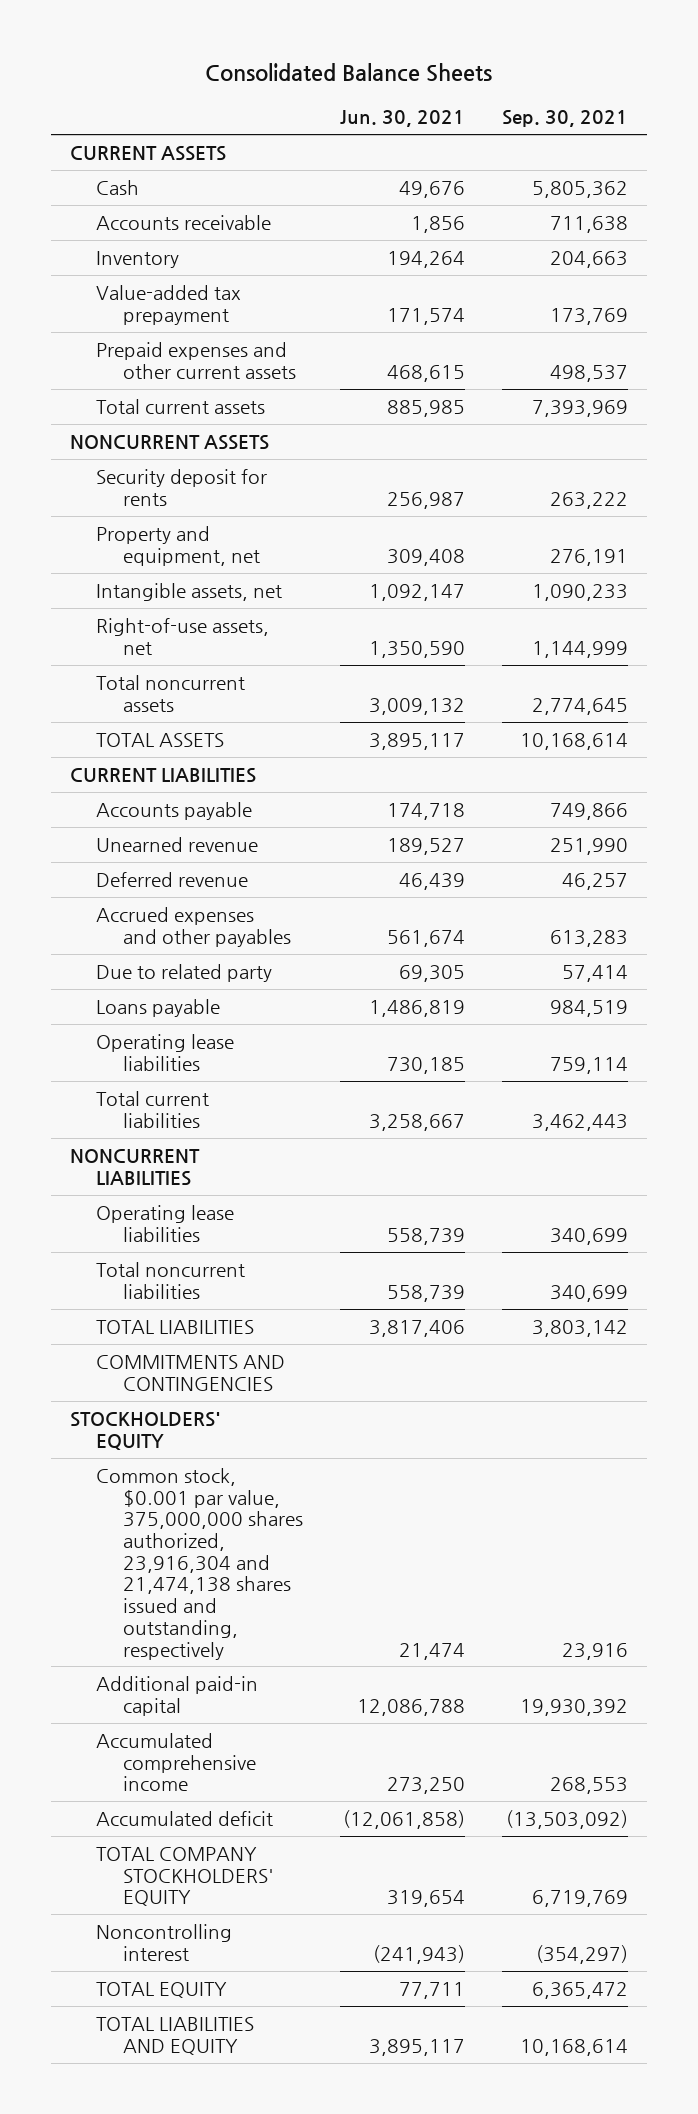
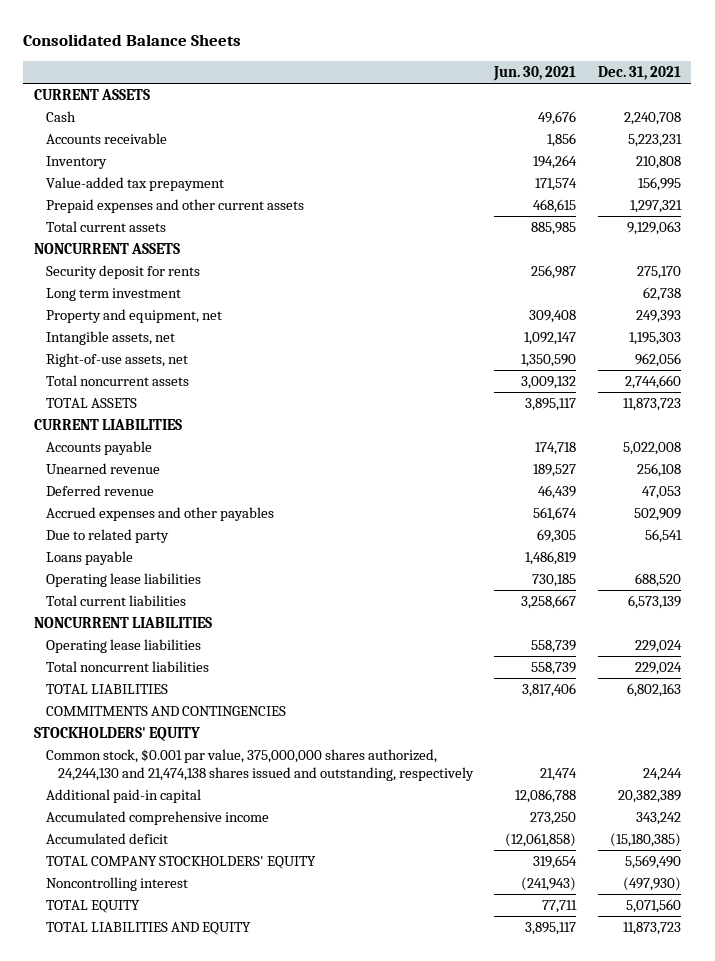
- | Jun. 30, 2021 | Sep. 30, 2021
+ | Jun. 30, 2021 | Dec. 31, 2021
+ Long term investment | | 62,738
- Common stock, $0.001 par value, 375,000,000 shares authorized, 23,916,304 and 21,474,138 shares issued and outstanding, respectively | 21,474 | 23,916
+ Common stock, $0.001 par value, 375,000,000 shares authorized, 24,244,130 and 21,474,138 shares issued and outstanding, respectively | 21,474 | 24,244

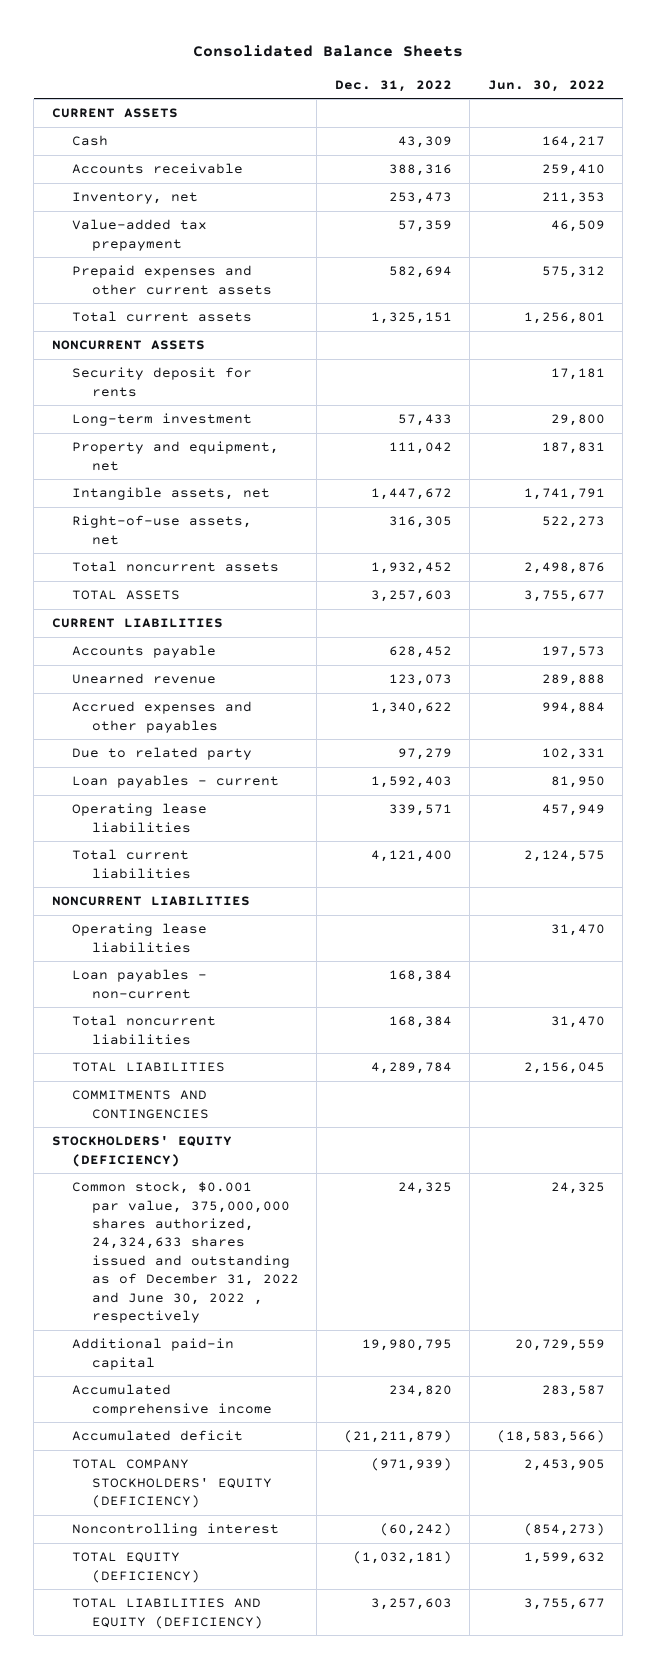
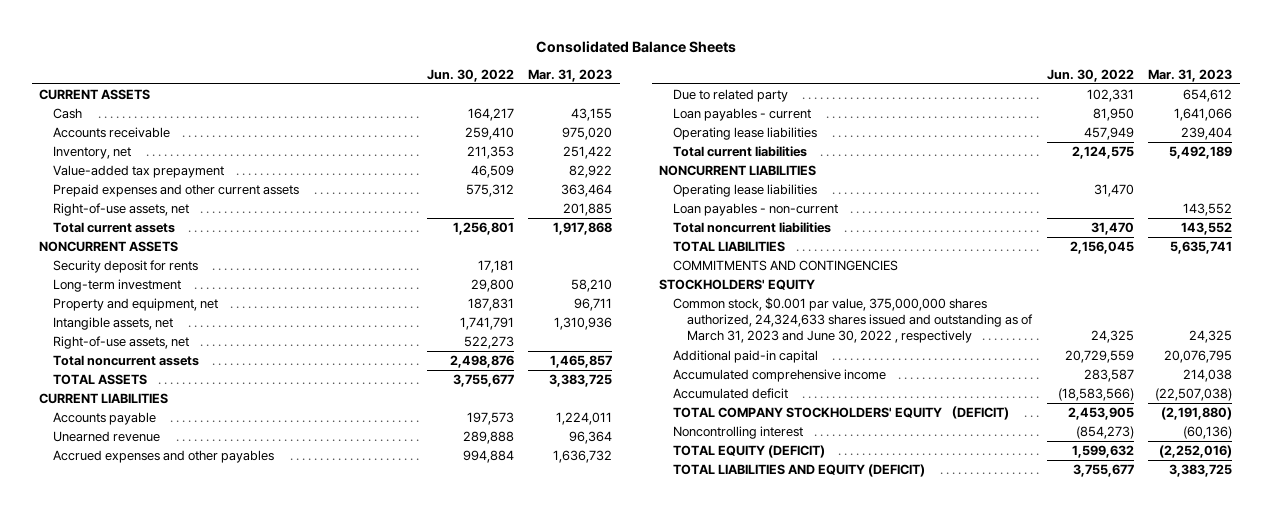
- | Dec. 31, 2022 | Jun. 30, 2022
+ | Jun. 30, 2022 | Mar. 31, 2023
+ Right-of-use assets, net | | 201,885
- STOCKHOLDERS' EQUITY (DEFICIENCY)
- Common stock, $0.001 par value, 375,000,000 shares authorized, 24,324,633 shares issued and outstanding as of December 31, 2022 and June 30, 2022 , respectively | 24,325 | 24,325
+ STOCKHOLDERS' EQUITY
+ Common stock, $0.001 par value, 375,000,000 shares authorized, 24,324,633 shares issued and outstanding as of March 31, 2023 and June 30, 2022 , respectively | 24,325 | 24,325
- TOTAL COMPANY STOCKHOLDERS' EQUITY (DEFICIENCY) | (971,939) | 2,453,905
+ TOTAL COMPANY STOCKHOLDERS' EQUITY （DEFICIT) | 2,453,905 | (2,191,880)
- TOTAL EQUITY (DEFICIENCY) | (1,032,181) | 1,599,632
- TOTAL LIABILITIES AND EQUITY (DEFICIENCY) | 3,257,603 | 3,755,677
+ TOTAL EQUITY (DEFICIT) | 1,599,632 | (2,252,016)
+ TOTAL LIABILITIES AND EQUITY (DEFICIT) | 3,755,677 | 3,383,725

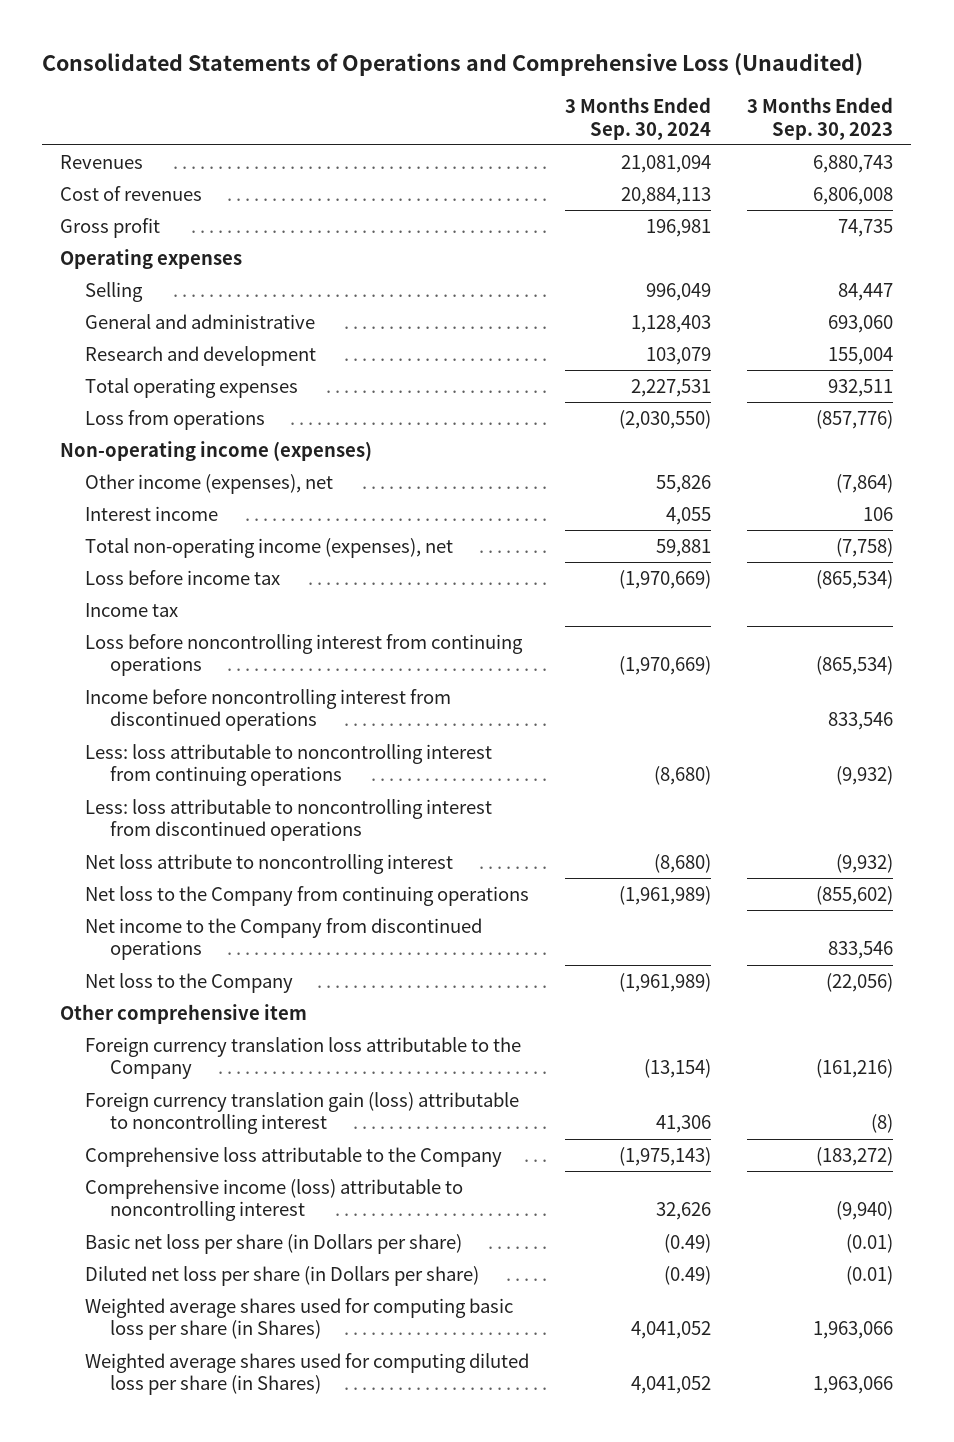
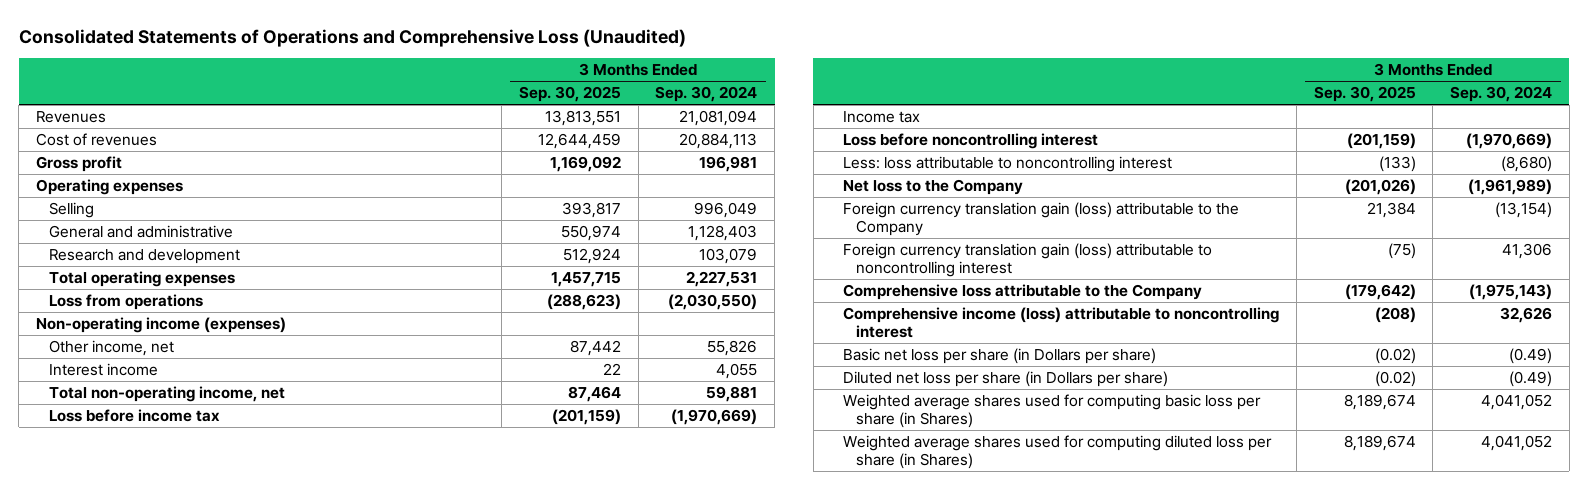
- | 3 Months Ended Sep. 30, 2024 | 3 Months Ended Sep. 30, 2023
+ | 3 Months Ended Sep. 30, 2025 | 3 Months Ended Sep. 30, 2024
- Other income (expenses), net | 55,826 | (7,864)
+ Other income, net | 87,442 | 55,826
- Total non-operating income (expenses), net | 59,881 | (7,758)
+ Total non-operating income, net | 87,464 | 59,881
- Loss before noncontrolling interest from continuing operations | (1,970,669) | (865,534)
- Income before noncontrolling interest from discontinued operations | | 833,546
- Less: loss attributable to noncontrolling interest from continuing operations | (8,680) | (9,932)
- Less: loss attributable to noncontrolling interest from discontinued operations
- Net loss attribute to noncontrolling interest | (8,680) | (9,932)
- Net loss to the Company from continuing operations | (1,961,989) | (855,602)
- Net income to the Company from discontinued operations | | 833,546
+ Loss before noncontrolling interest | (201,159) | (1,970,669)
+ Less: loss attributable to noncontrolling interest | (133) | (8,680)
- Other comprehensive item
- Foreign currency translation loss attributable to the Company | (13,154) | (161,216)
+ Foreign currency translation gain (loss) attributable to the Company | 21,384 | (13,154)

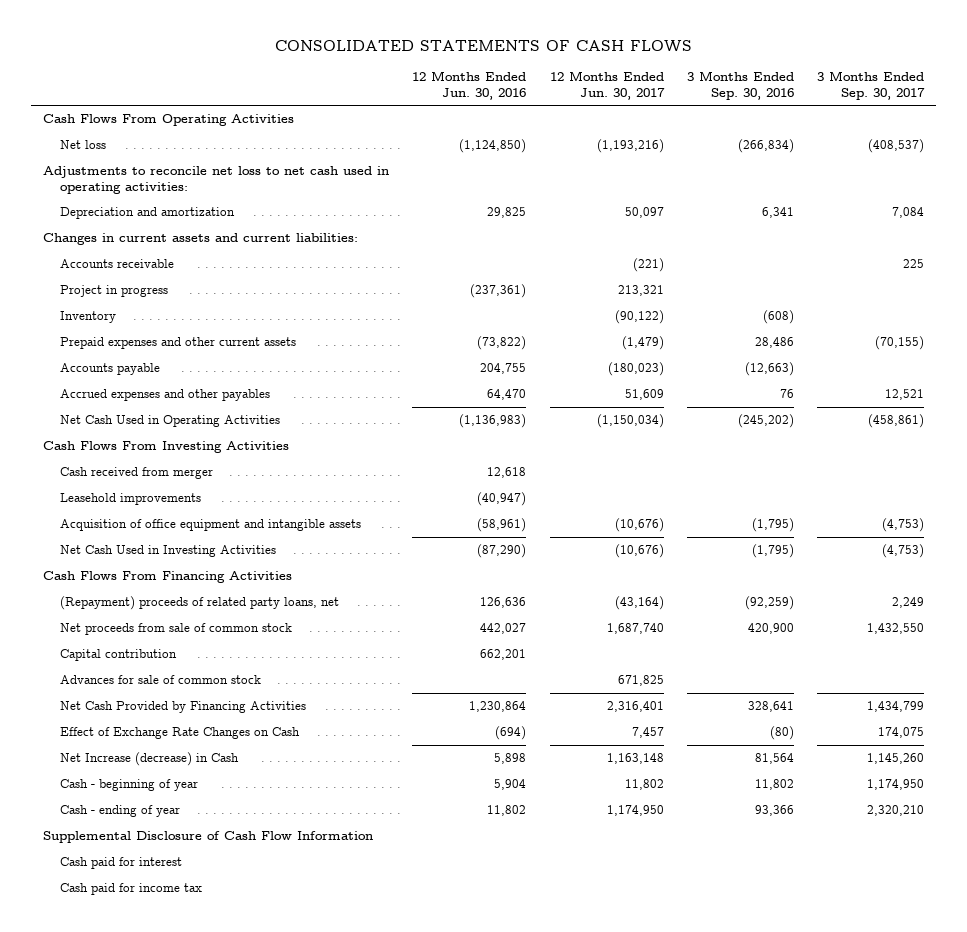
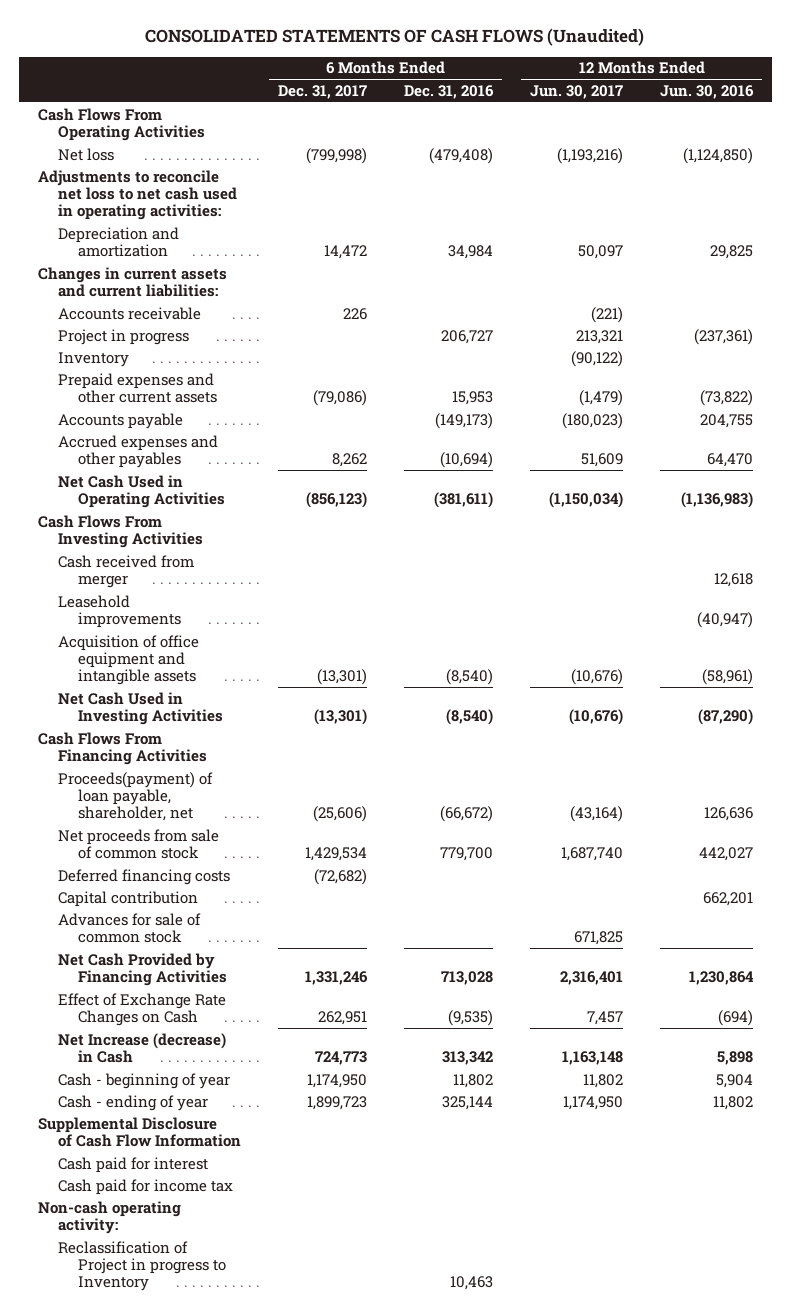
- CONSOLIDATED STATEMENTS OF CASH FLOWS
+ CONSOLIDATED STATEMENTS OF CASH FLOWS (Unaudited)
- | 12 Months Ended Jun. 30, 2016 | 12 Months Ended Jun. 30, 2017 | 3 Months Ended Sep. 30, 2016 | 3 Months Ended Sep. 30, 2017
+ | 6 Months Ended Dec. 31, 2017 | 6 Months Ended Dec. 31, 2016 | 12 Months Ended Jun. 30, 2017 | 12 Months Ended Jun. 30, 2016
- (Repayment) proceeds of related party loans, net | 126,636 | (43,164) | (92,259) | 2,249
+ Proceeds(payment) of loan payable, shareholder, net | (25,606) | (66,672) | (43,164) | 126,636
+ Deferred financing costs | (72,682) | | |
+ Non-cash operating activity:
+ Reclassification of Project in progress to Inventory | | 10,463 | |

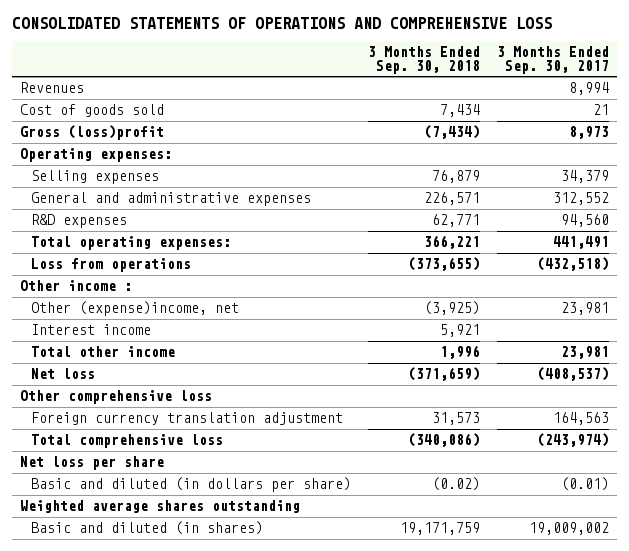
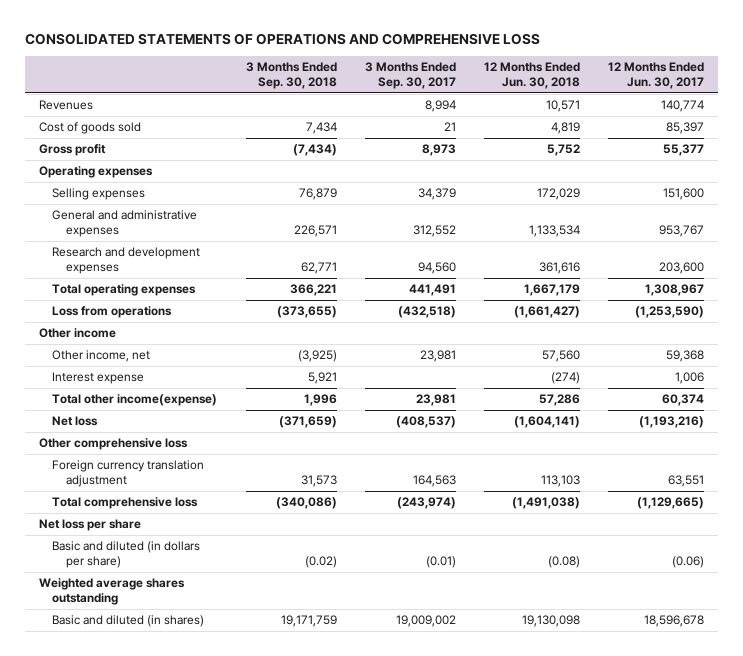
- | 3 Months Ended Sep. 30, 2018 | 3 Months Ended Sep. 30, 2017
+ | 3 Months Ended Sep. 30, 2018 | 3 Months Ended Sep. 30, 2017 | 12 Months Ended Jun. 30, 2018 | 12 Months Ended Jun. 30, 2017
- Gross (loss)profit | (7,434) | 8,973
- Operating expenses:
+ Gross profit | (7,434) | 8,973 | 5,752 | 55,377
+ Operating expenses
- R&D expenses | 62,771 | 94,560
- Total operating expenses: | 366,221 | 441,491
+ Research and development expenses | 62,771 | 94,560 | 361,616 | 203,600
+ Total operating expenses | 366,221 | 441,491 | 1,667,179 | 1,308,967
- Other income :
- Other (expense)income, net | (3,925) | 23,981
- Interest income | 5,921 |
- Total other income | 1,996 | 23,981
+ Other income
+ Other income, net | (3,925) | 23,981 | 57,560 | 59,368
+ Interest expense | 5,921 | | (274) | 1,006
+ Total other income(expense) | 1,996 | 23,981 | 57,286 | 60,374

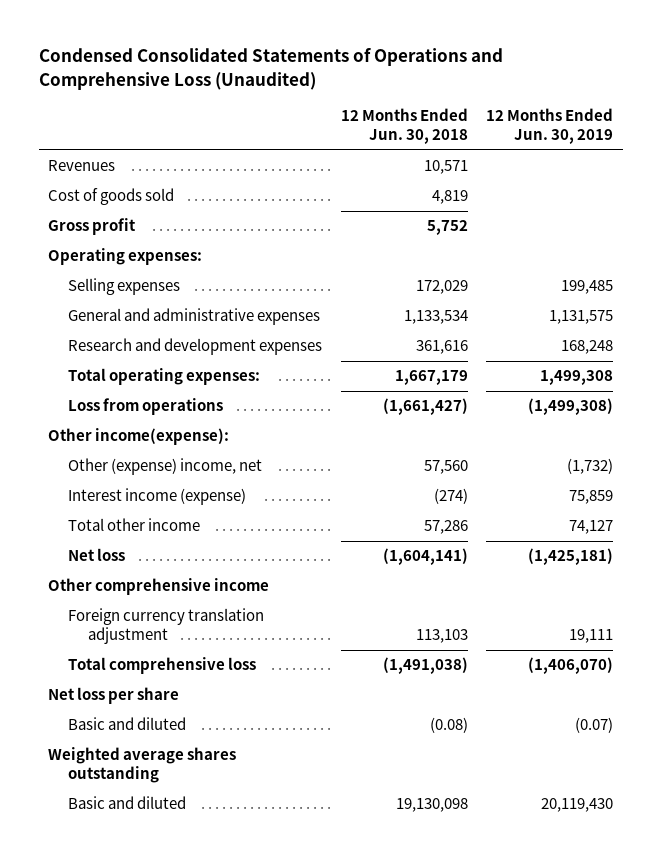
- CONSOLIDATED STATEMENTS OF OPERATIONS AND COMPREHENSIVE LOSS
+ Condensed Consolidated Statements of Operations and Comprehensive Loss (Unaudited)
- | 3 Months Ended Sep. 30, 2018 | 3 Months Ended Sep. 30, 2017 | 12 Months Ended Jun. 30, 2018 | 12 Months Ended Jun. 30, 2017
+ | 12 Months Ended Jun. 30, 2018 | 12 Months Ended Jun. 30, 2019
- Operating expenses
+ Operating expenses:
- Total operating expenses | 366,221 | 441,491 | 1,667,179 | 1,308,967
+ Total operating expenses: | 1,667,179 | 1,499,308
- Other income
- Other income, net | (3,925) | 23,981 | 57,560 | 59,368
- Interest expense | 5,921 | | (274) | 1,006
- Total other income(expense) | 1,996 | 23,981 | 57,286 | 60,374
+ Other income(expense):
+ Other (expense) income, net | 57,560 | (1,732)
+ Interest income (expense) | (274) | 75,859
+ Total other income | 57,286 | 74,127
- Other comprehensive loss
+ Other comprehensive income
- Basic and diluted (in dollars per share) | (0.02) | (0.01) | (0.08) | (0.06)
+ Basic and diluted | (0.08) | (0.07)
- Basic and diluted (in shares) | 19,171,759 | 19,009,002 | 19,130,098 | 18,596,678
+ Basic and diluted | 19,130,098 | 20,119,430

